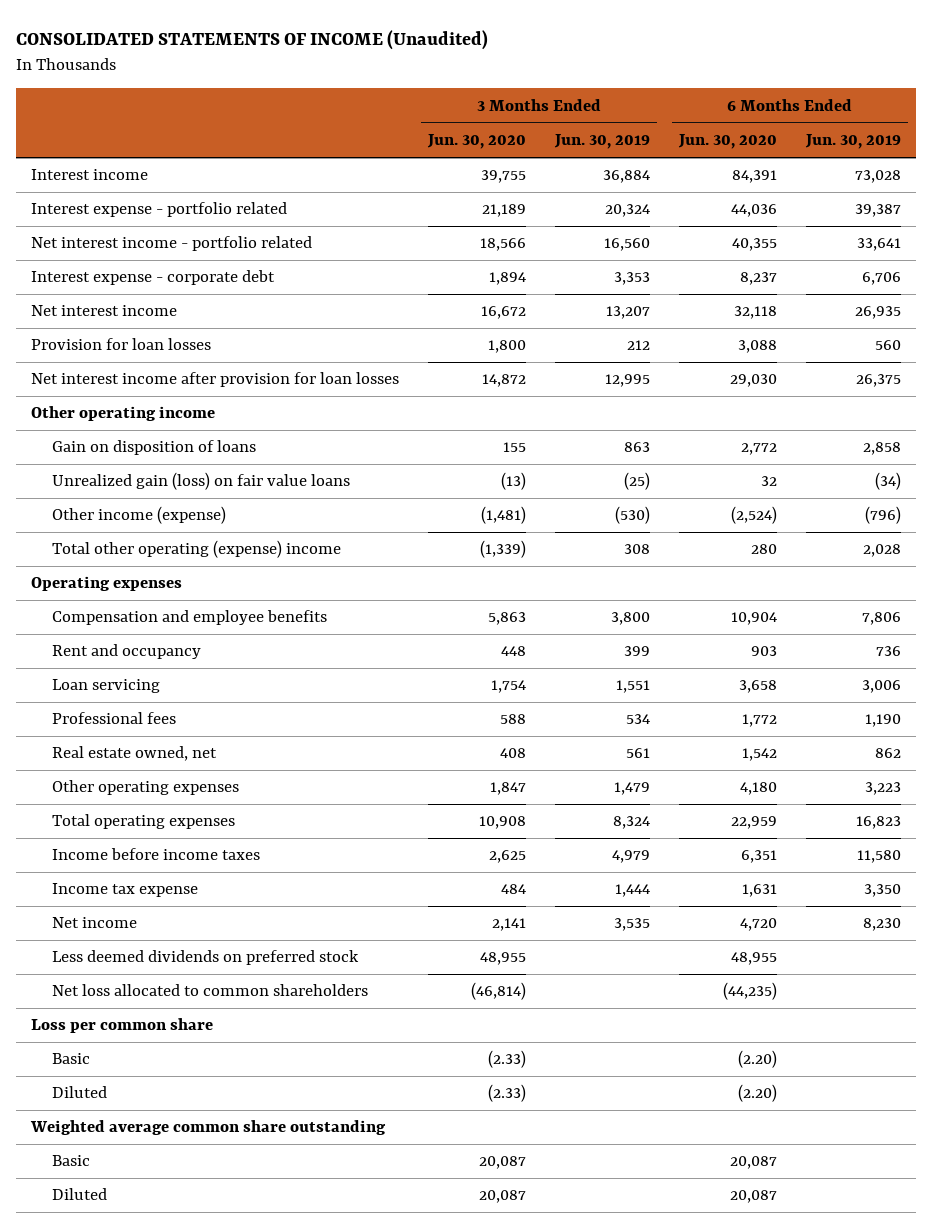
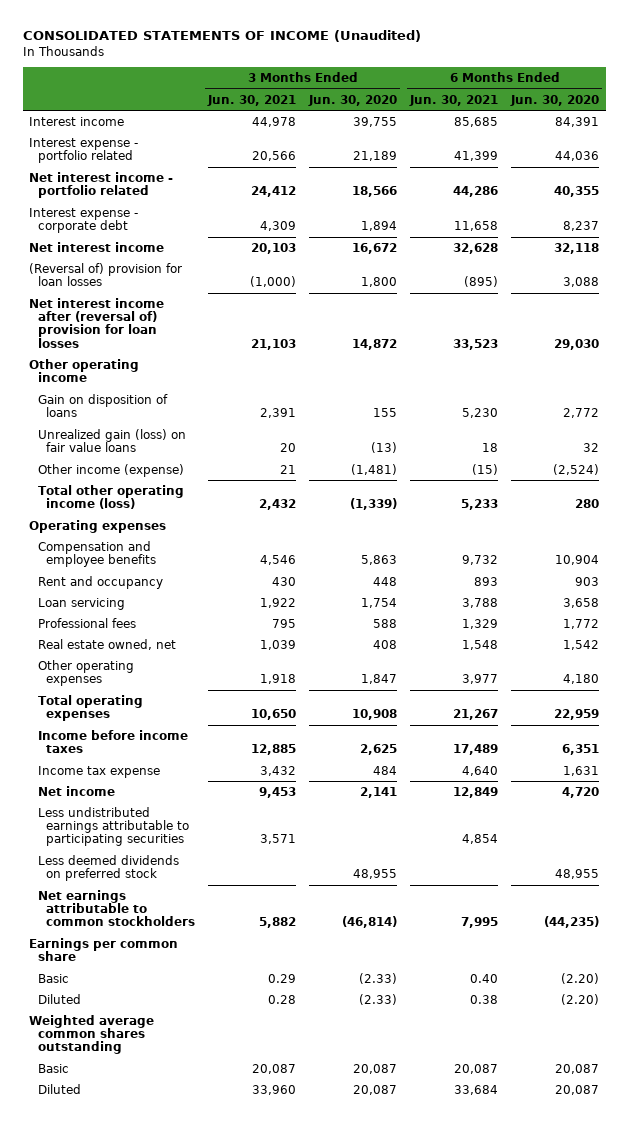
- | 3 Months Ended Jun. 30, 2020 | 3 Months Ended Jun. 30, 2019 | 6 Months Ended Jun. 30, 2020 | 6 Months Ended Jun. 30, 2019
+ | 3 Months Ended Jun. 30, 2021 | 3 Months Ended Jun. 30, 2020 | 6 Months Ended Jun. 30, 2021 | 6 Months Ended Jun. 30, 2020
- Provision for loan losses | 1,800 | 212 | 3,088 | 560
- Net interest income after provision for loan losses | 14,872 | 12,995 | 29,030 | 26,375
+ (Reversal of) provision for loan losses | (1,000) | 1,800 | (895) | 3,088
+ Net interest income after (reversal of) provision for loan losses | 21,103 | 14,872 | 33,523 | 29,030
- Total other operating (expense) income | (1,339) | 308 | 280 | 2,028
+ Total other operating income (loss) | 2,432 | (1,339) | 5,233 | 280
+ Less undistributed earnings attributable to participating securities | 3,571 | | 4,854 |
- Net loss allocated to common shareholders | (46,814) | | (44,235) |
- Loss per common share
+ Net earnings attributable to common stockholders | 5,882 | (46,814) | 7,995 | (44,235)
+ Earnings per common share
- Weighted average common share outstanding
+ Weighted average common shares outstanding

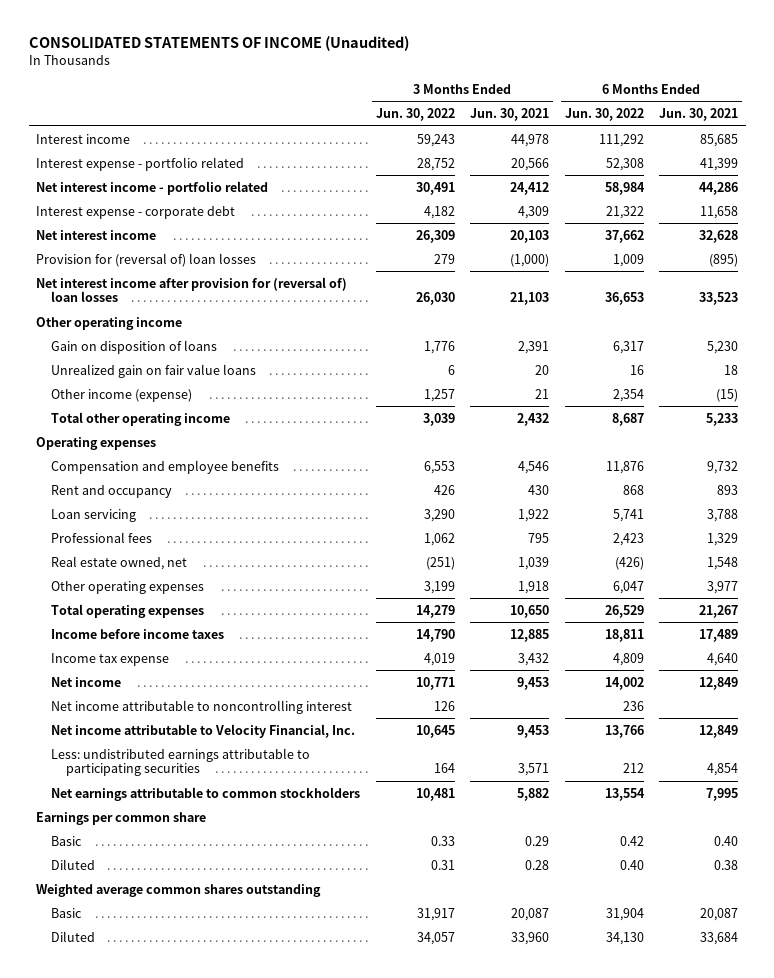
- | 3 Months Ended Jun. 30, 2021 | 3 Months Ended Jun. 30, 2020 | 6 Months Ended Jun. 30, 2021 | 6 Months Ended Jun. 30, 2020
+ | 3 Months Ended Jun. 30, 2022 | 3 Months Ended Jun. 30, 2021 | 6 Months Ended Jun. 30, 2022 | 6 Months Ended Jun. 30, 2021
- (Reversal of) provision for loan losses | (1,000) | 1,800 | (895) | 3,088
- Net interest income after (reversal of) provision for loan losses | 21,103 | 14,872 | 33,523 | 29,030
+ Provision for (reversal of) loan losses | 279 | (1,000) | 1,009 | (895)
+ Net interest income after provision for (reversal of) loan losses | 26,030 | 21,103 | 36,653 | 33,523
- Unrealized gain (loss) on fair value loans | 20 | (13) | 18 | 32
+ Unrealized gain on fair value loans | 6 | 20 | 16 | 18
- Total other operating income (loss) | 2,432 | (1,339) | 5,233 | 280
+ Total other operating income | 3,039 | 2,432 | 8,687 | 5,233
- Less undistributed earnings attributable to participating securities | 3,571 | | 4,854 |
- Less deemed dividends on preferred stock | | 48,955 | | 48,955
+ Net income attributable to noncontrolling interest | 126 | | 236 |
+ Net income attributable to Velocity Financial, Inc. | 10,645 | 9,453 | 13,766 | 12,849
+ Less: undistributed earnings attributable to participating securities | 164 | 3,571 | 212 | 4,854

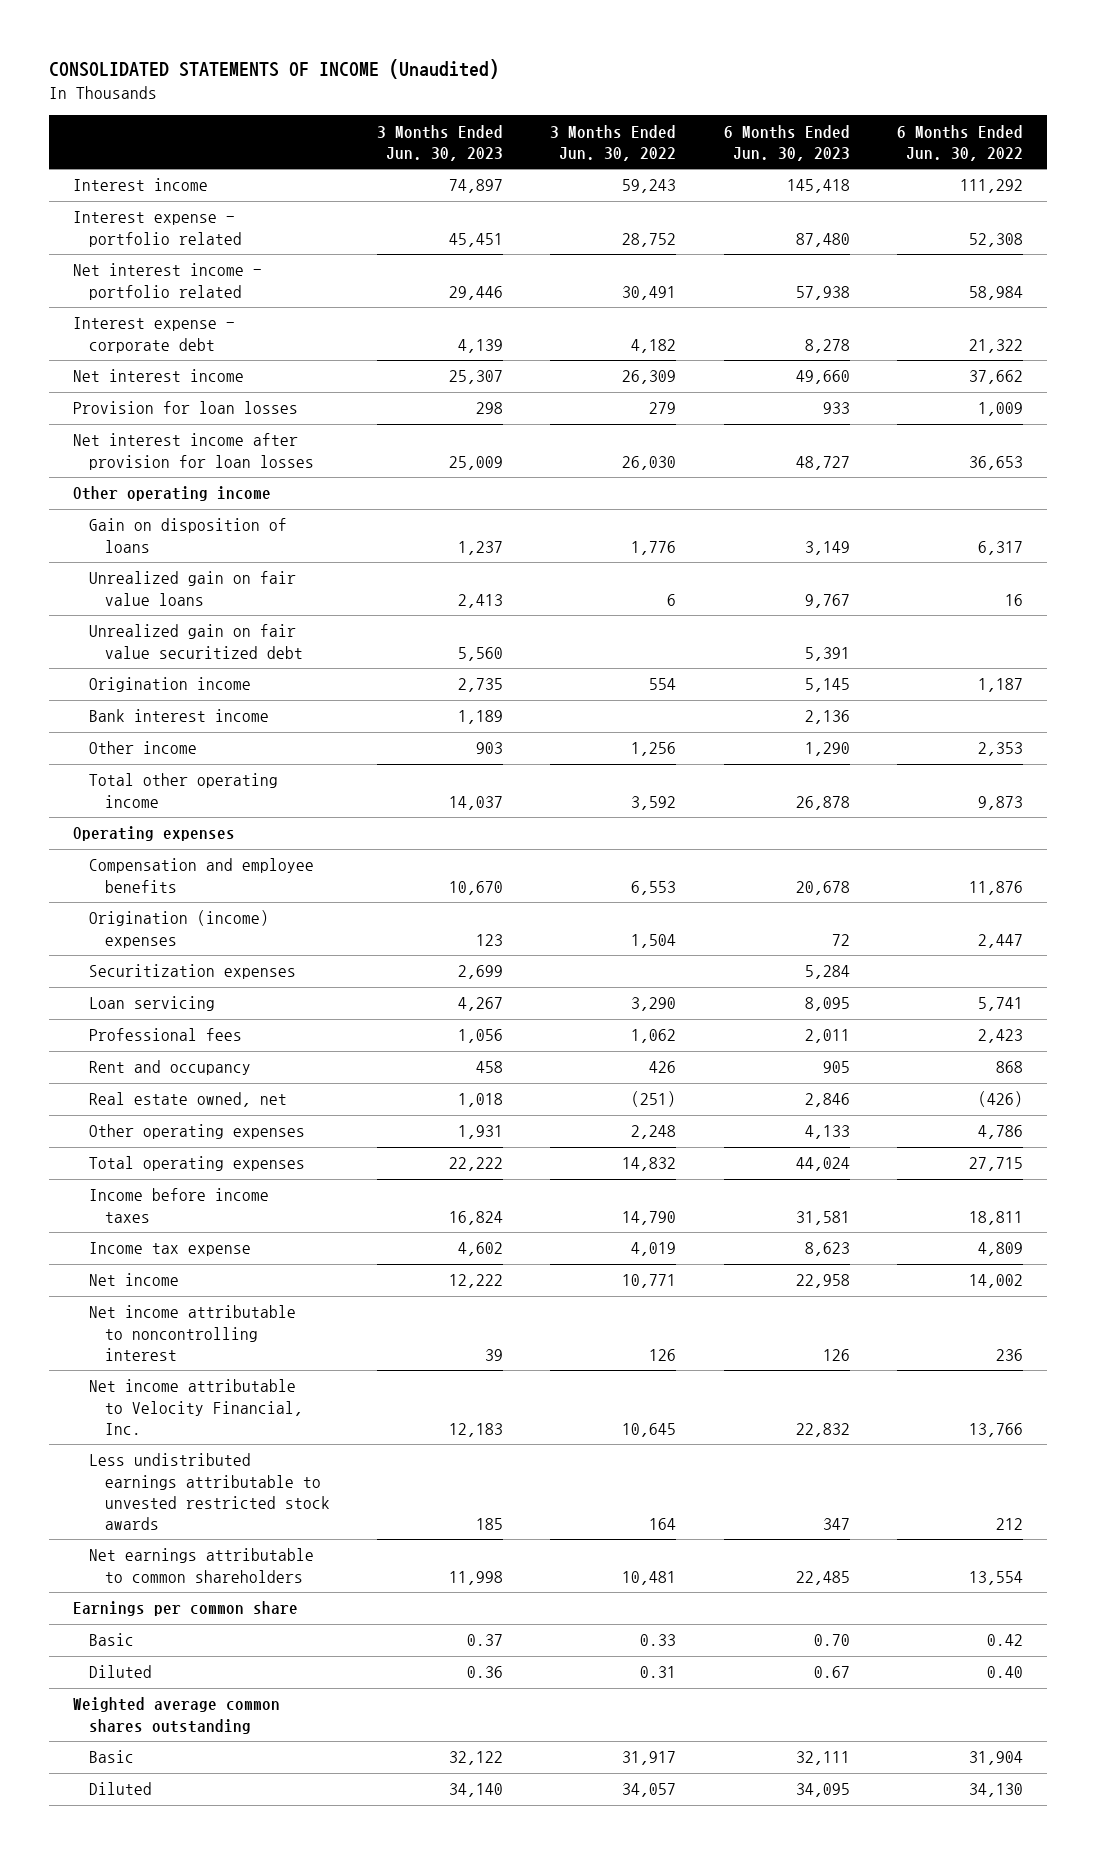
- | 3 Months Ended Jun. 30, 2022 | 3 Months Ended Jun. 30, 2021 | 6 Months Ended Jun. 30, 2022 | 6 Months Ended Jun. 30, 2021
+ | 3 Months Ended Jun. 30, 2023 | 3 Months Ended Jun. 30, 2022 | 6 Months Ended Jun. 30, 2023 | 6 Months Ended Jun. 30, 2022
- Provision for (reversal of) loan losses | 279 | (1,000) | 1,009 | (895)
- Net interest income after provision for (reversal of) loan losses | 26,030 | 21,103 | 36,653 | 33,523
+ Provision for loan losses | 298 | 279 | 933 | 1,009
+ Net interest income after provision for loan losses | 25,009 | 26,030 | 48,727 | 36,653
- Other income (expense) | 1,257 | 21 | 2,354 | (15)
- Total other operating income | 3,039 | 2,432 | 8,687 | 5,233
+ Unrealized gain on fair value securitized debt | 5,560 | | 5,391 |
+ Origination income | 2,735 | 554 | 5,145 | 1,187
+ Bank interest income | 1,189 | | 2,136 |
+ Other income | 903 | 1,256 | 1,290 | 2,353
+ Total other operating income | 14,037 | 3,592 | 26,878 | 9,873
+ Origination (income) expenses | 123 | 1,504 | 72 | 2,447
+ Securitization expenses | 2,699 | | 5,284 |
moved down: Rent and occupancy | 458 | 426 | 905 | 868
- Other operating expenses | 3,199 | 1,918 | 6,047 | 3,977
- Total operating expenses | 14,279 | 10,650 | 26,529 | 21,267
+ Other operating expenses | 1,931 | 2,248 | 4,133 | 4,786
+ Total operating expenses | 22,222 | 14,832 | 44,024 | 27,715
- Less: undistributed earnings attributable to participating securities | 164 | 3,571 | 212 | 4,854
- Net earnings attributable to common stockholders | 10,481 | 5,882 | 13,554 | 7,995
+ Less undistributed earnings attributable to unvested restricted stock awards | 185 | 164 | 347 | 212
+ Net earnings attributable to common shareholders | 11,998 | 10,481 | 22,485 | 13,554

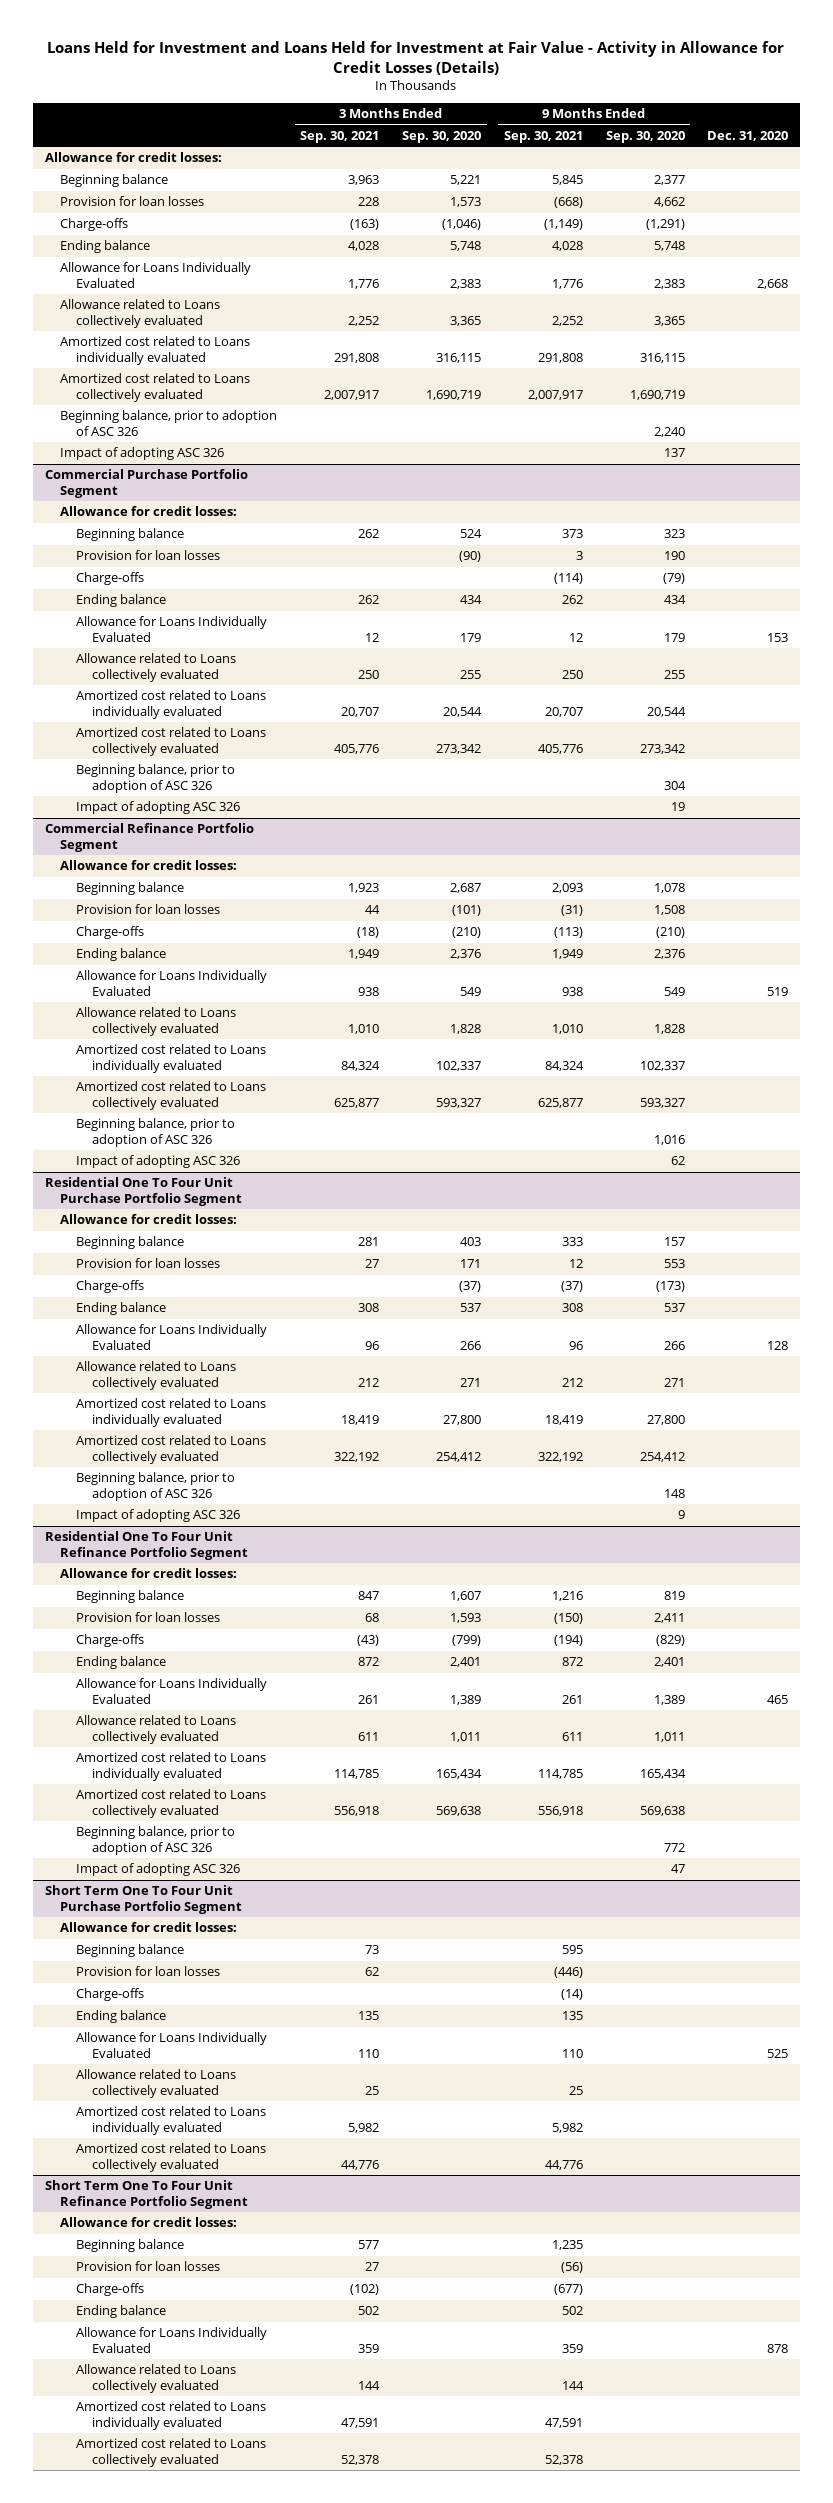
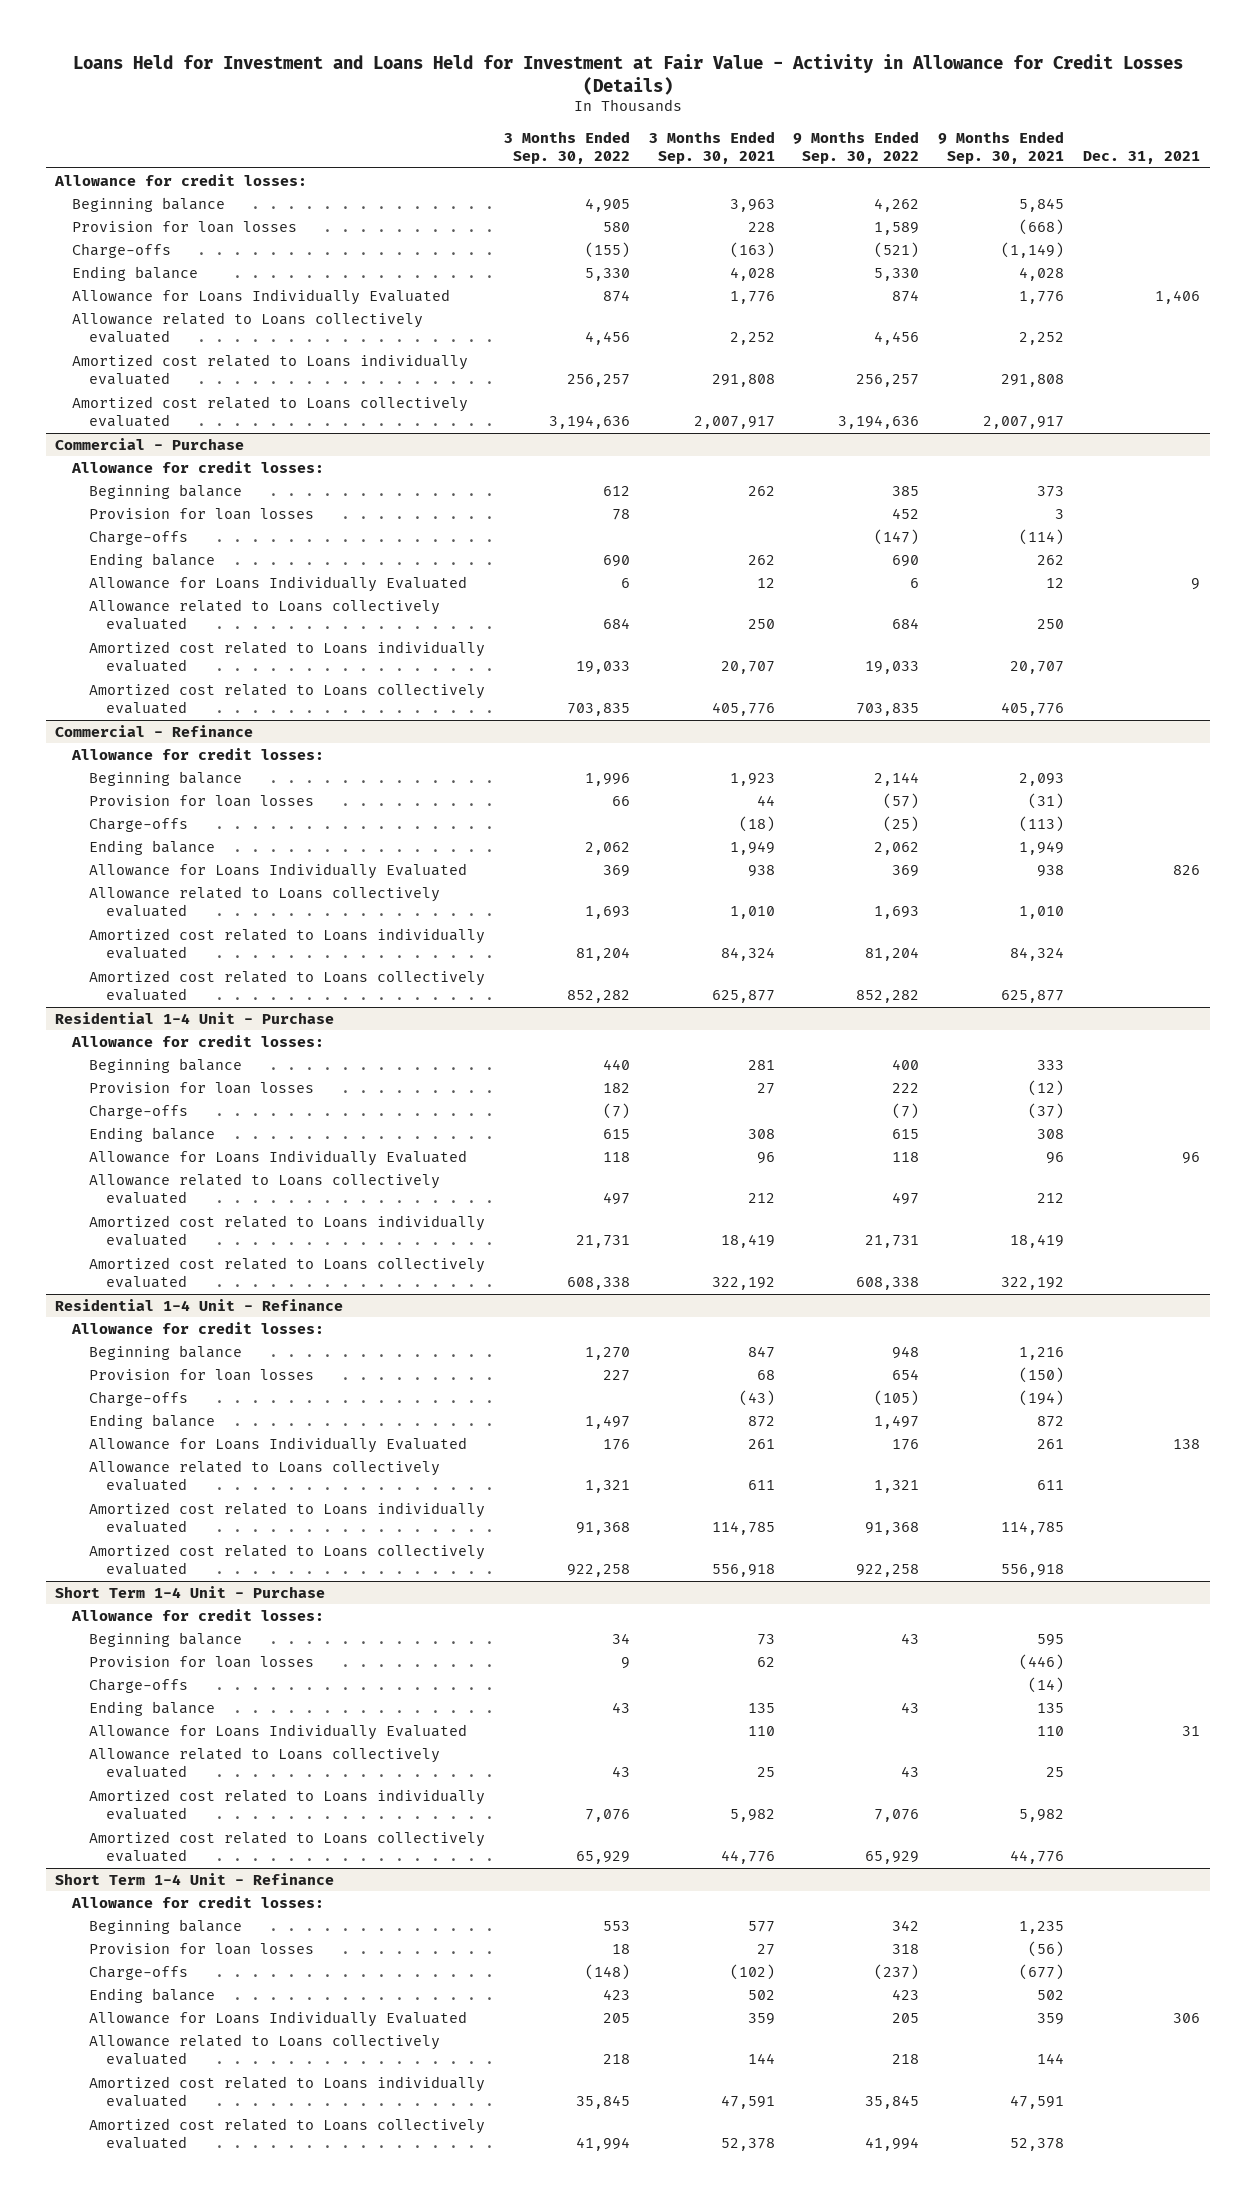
- | 3 Months Ended Sep. 30, 2021 | 3 Months Ended Sep. 30, 2020 | 9 Months Ended Sep. 30, 2021 | 9 Months Ended Sep. 30, 2020 | Dec. 31, 2020
+ | 3 Months Ended Sep. 30, 2022 | 3 Months Ended Sep. 30, 2021 | 9 Months Ended Sep. 30, 2022 | 9 Months Ended Sep. 30, 2021 | Dec. 31, 2021
- Beginning balance, prior to adoption of ASC 326 | | | | 2,240 |
- Impact of adopting ASC 326 | | | | 137 |
- Commercial Purchase Portfolio Segment
+ Commercial - Purchase
- Beginning balance, prior to adoption of ASC 326 | | | | 304 |
- Impact of adopting ASC 326 | | | | 19 |
- Commercial Refinance Portfolio Segment
+ Commercial - Refinance
- Beginning balance, prior to adoption of ASC 326 | | | | 1,016 |
- Impact of adopting ASC 326 | | | | 62 |
- Residential One To Four Unit Purchase Portfolio Segment
+ Residential 1-4 Unit - Purchase
- Provision for loan losses | 27 | 171 | 12 | 553 |
+ Provision for loan losses | 182 | 27 | 222 | (12) |
- Beginning balance, prior to adoption of ASC 326 | | | | 148 |
- Impact of adopting ASC 326 | | | | 9 |
- Residential One To Four Unit Refinance Portfolio Segment
+ Residential 1-4 Unit - Refinance
- Beginning balance, prior to adoption of ASC 326 | | | | 772 |
- Impact of adopting ASC 326 | | | | 47 |
- Short Term One To Four Unit Purchase Portfolio Segment
+ Short Term 1-4 Unit - Purchase
- Short Term One To Four Unit Refinance Portfolio Segment
+ Short Term 1-4 Unit - Refinance

